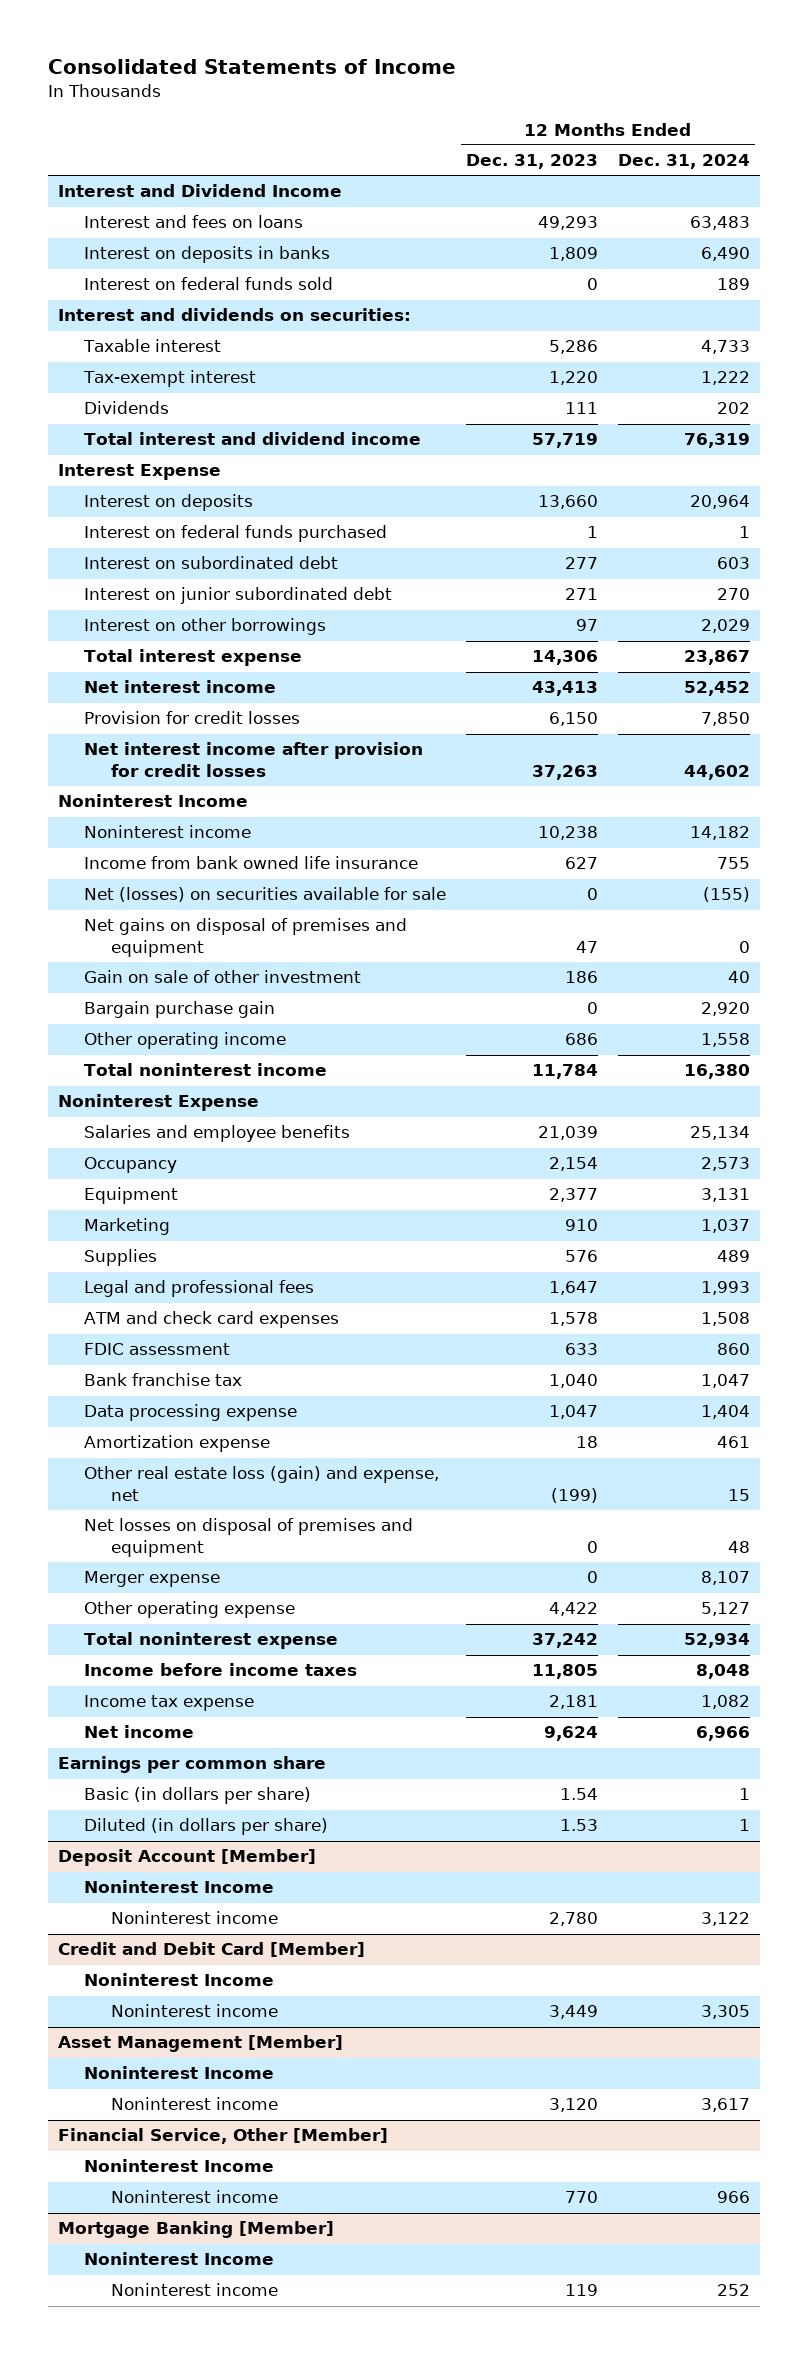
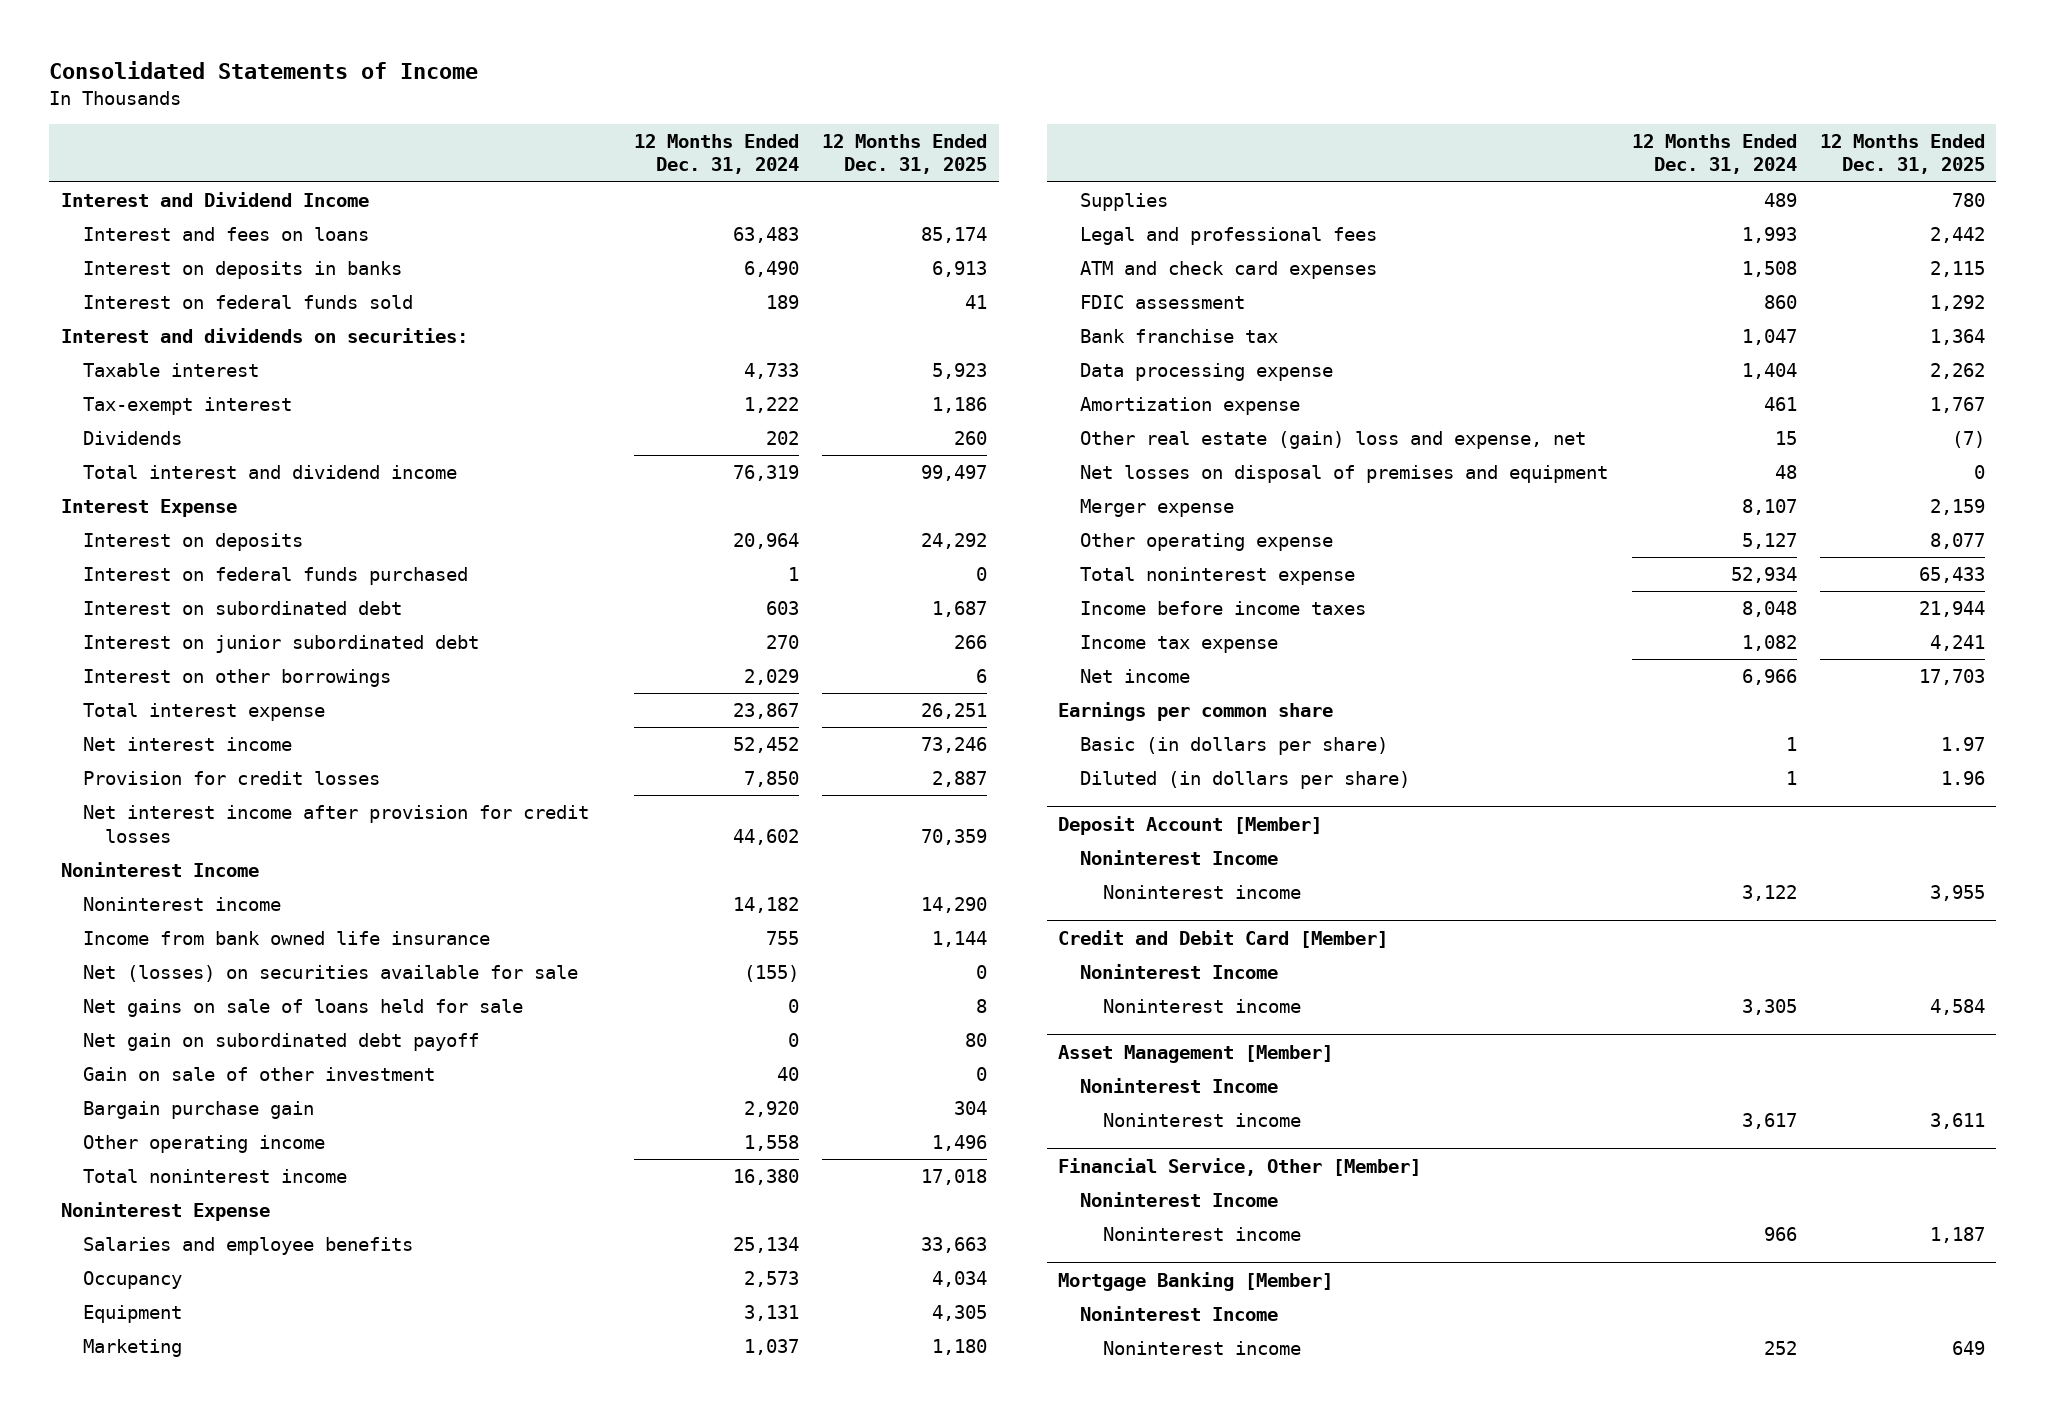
- | 12 Months Ended Dec. 31, 2023 | 12 Months Ended Dec. 31, 2024
+ | 12 Months Ended Dec. 31, 2024 | 12 Months Ended Dec. 31, 2025
- Net gains on disposal of premises and equipment | 47 | 0
+ Net gains on sale of loans held for sale | 0 | 8
+ Net gain on subordinated debt payoff | 0 | 80
- Other real estate loss (gain) and expense, net | (199) | 15
+ Other real estate (gain) loss and expense, net | 15 | (7)

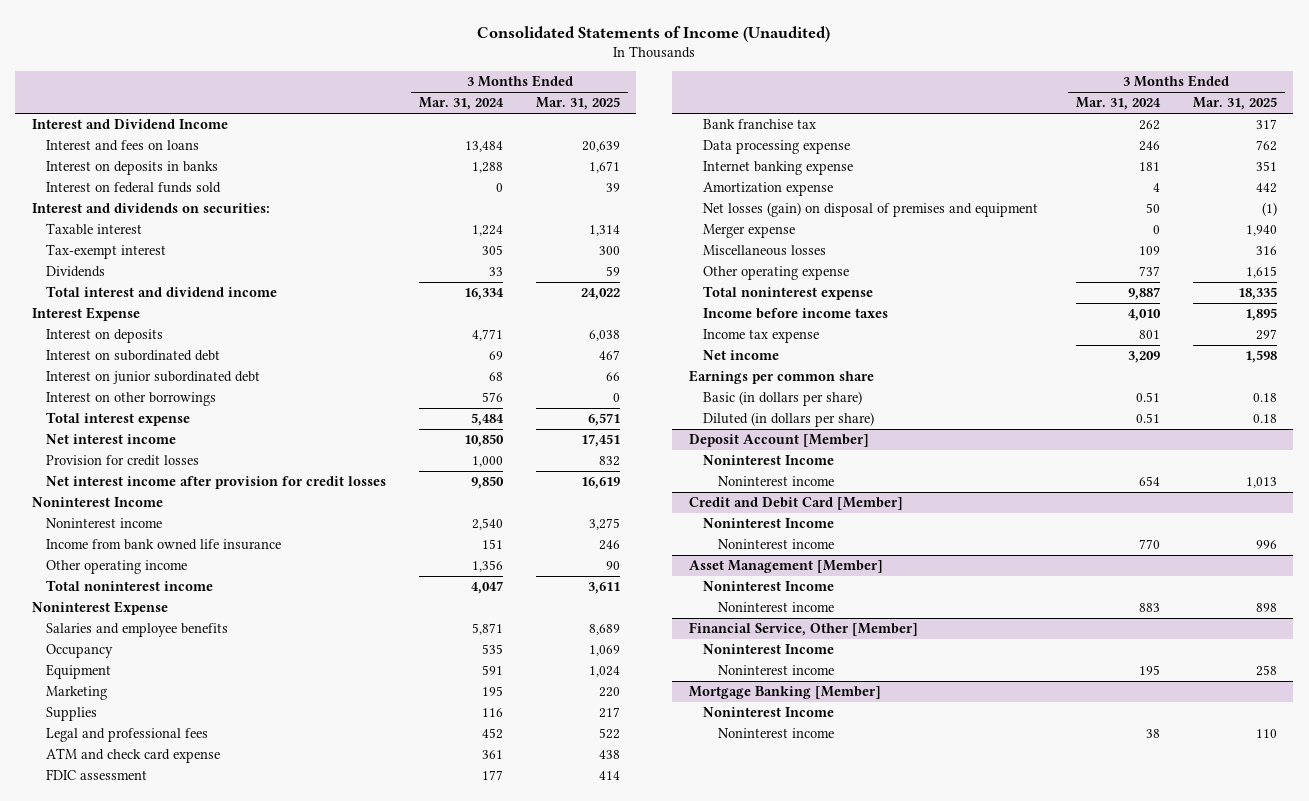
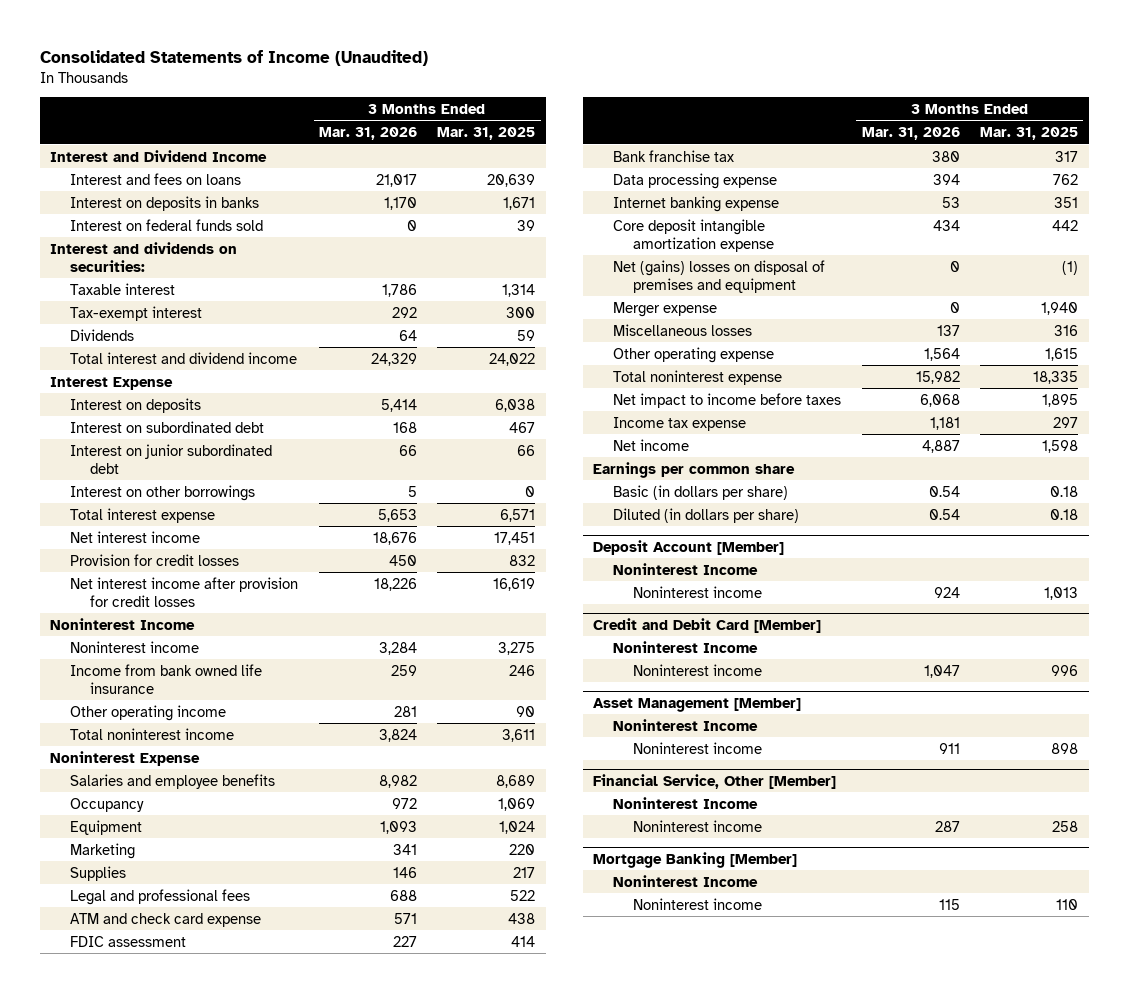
- | 3 Months Ended Mar. 31, 2024 | 3 Months Ended Mar. 31, 2025
+ | 3 Months Ended Mar. 31, 2026 | 3 Months Ended Mar. 31, 2025
- Amortization expense | 4 | 442
- Net losses (gain) on disposal of premises and equipment | 50 | (1)
+ Core deposit intangible amortization expense | 434 | 442
+ Net (gains) losses on disposal of premises and equipment | 0 | (1)
- Income before income taxes | 4,010 | 1,895
+ Net impact to income before taxes | 6,068 | 1,895

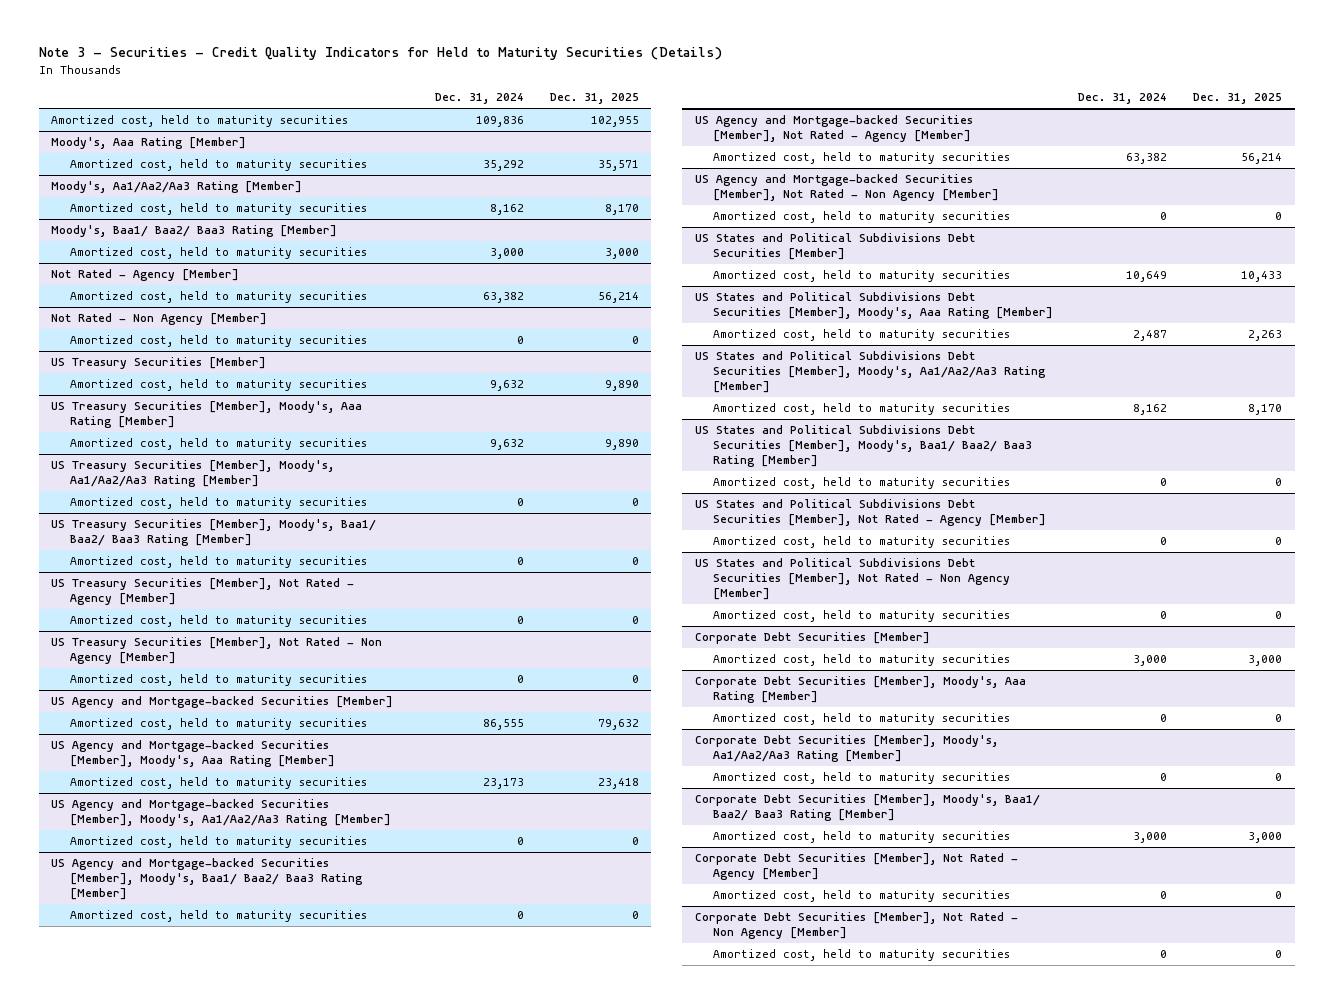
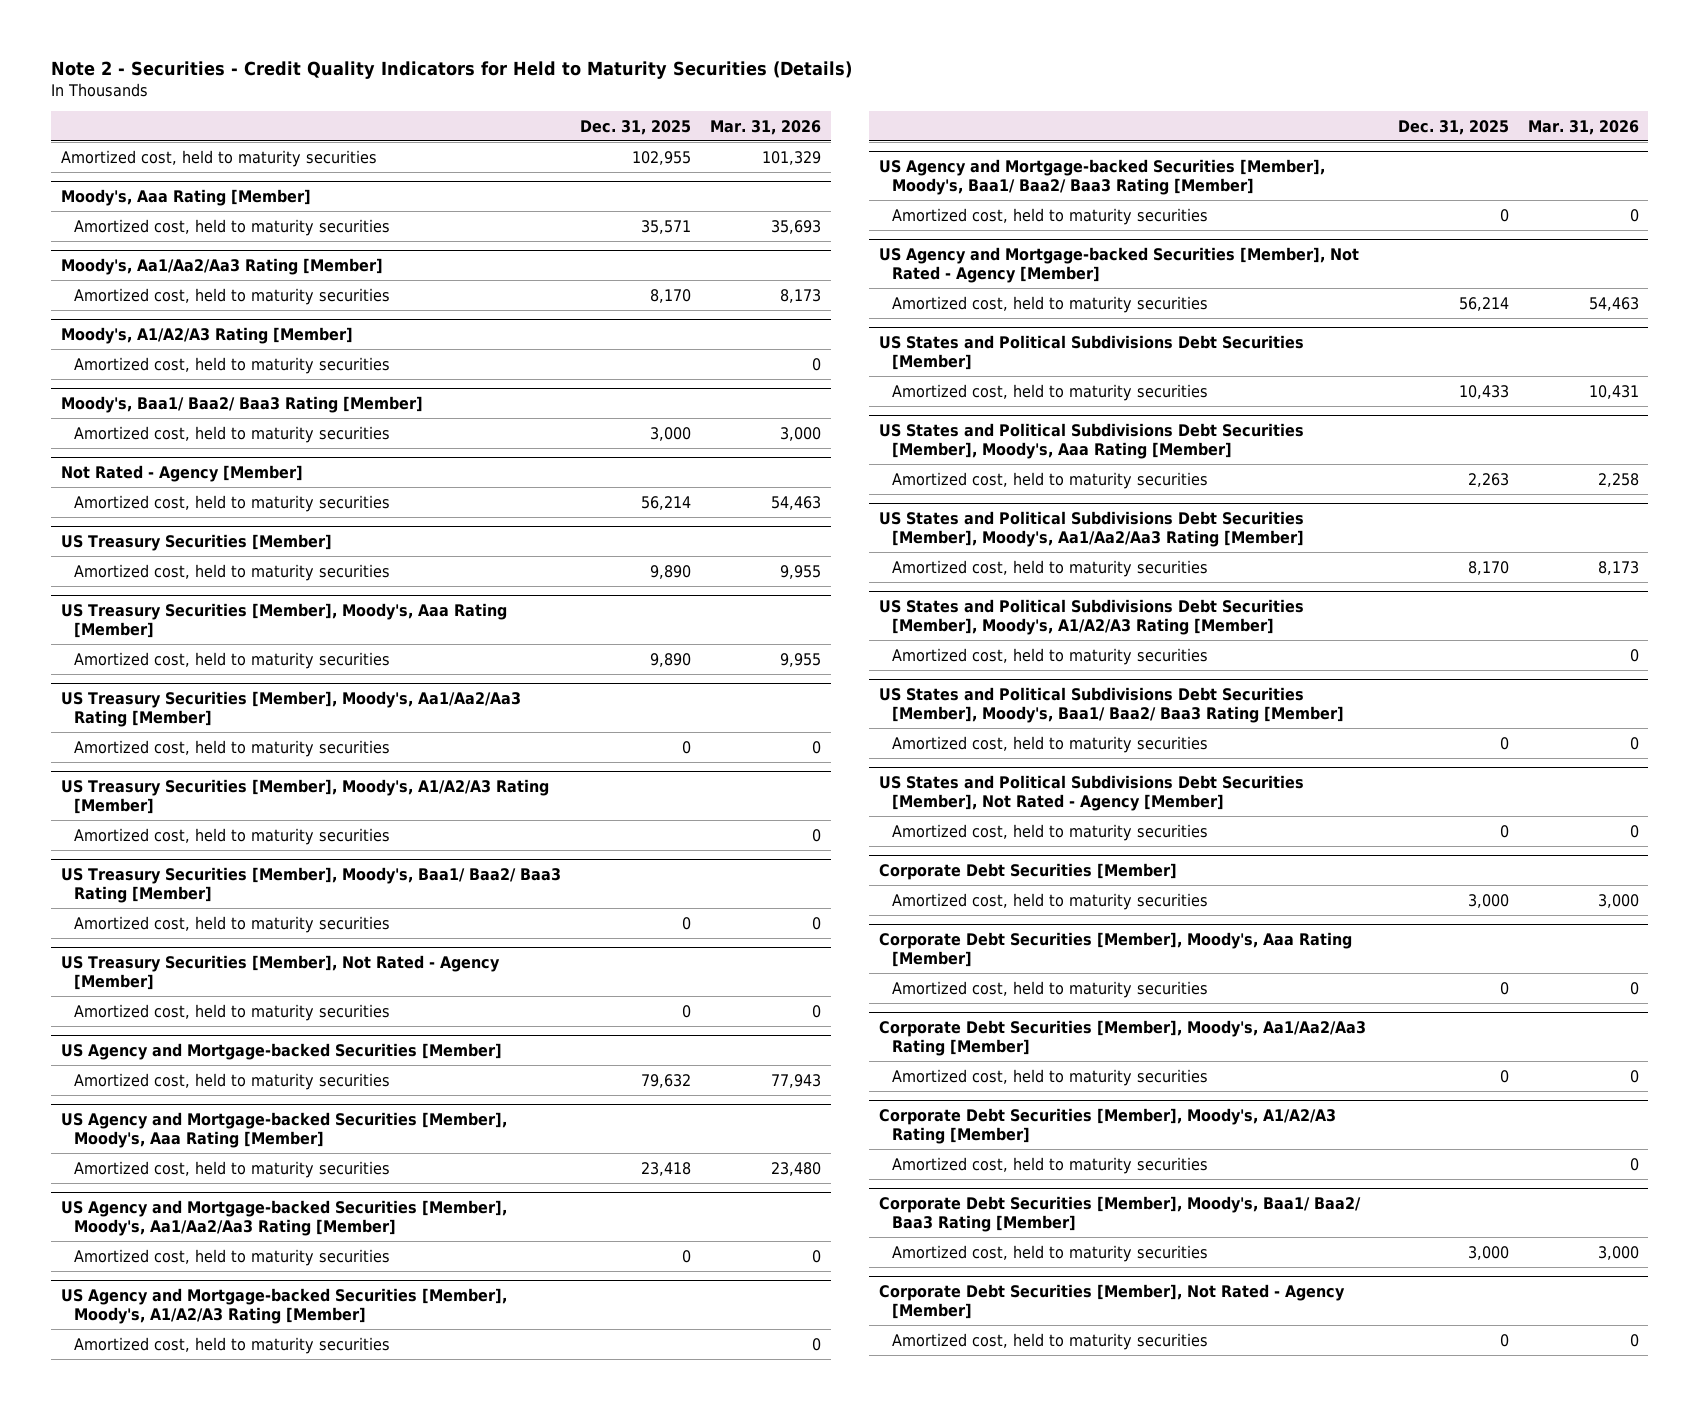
- Note 3 - Securities - Credit Quality Indicators for Held to Maturity Securities (Details)
+ Note 2 - Securities - Credit Quality Indicators for Held to Maturity Securities (Details)
- | Dec. 31, 2024 | Dec. 31, 2025
+ | Dec. 31, 2025 | Mar. 31, 2026
+ Moody's, A1/A2/A3 Rating [Member]
+ Amortized cost, held to maturity securities | | 0
- Not Rated - Non Agency [Member]
- Amortized cost, held to maturity securities | 0 | 0
+ US Treasury Securities [Member], Moody's, A1/A2/A3 Rating [Member]
+ Amortized cost, held to maturity securities | | 0
- US Treasury Securities [Member], Not Rated - Non Agency [Member]
- Amortized cost, held to maturity securities | 0 | 0
+ US Agency and Mortgage-backed Securities [Member], Moody's, A1/A2/A3 Rating [Member]
+ Amortized cost, held to maturity securities | | 0
- US Agency and Mortgage-backed Securities [Member], Not Rated - Non Agency [Member]
- Amortized cost, held to maturity securities | 0 | 0
+ US States and Political Subdivisions Debt Securities [Member], Moody's, A1/A2/A3 Rating [Member]
+ Amortized cost, held to maturity securities | | 0
- US States and Political Subdivisions Debt Securities [Member], Not Rated - Non Agency [Member]
- Amortized cost, held to maturity securities | 0 | 0
+ Corporate Debt Securities [Member], Moody's, A1/A2/A3 Rating [Member]
+ Amortized cost, held to maturity securities | | 0
- Corporate Debt Securities [Member], Not Rated - Non Agency [Member]
- Amortized cost, held to maturity securities | 0 | 0

